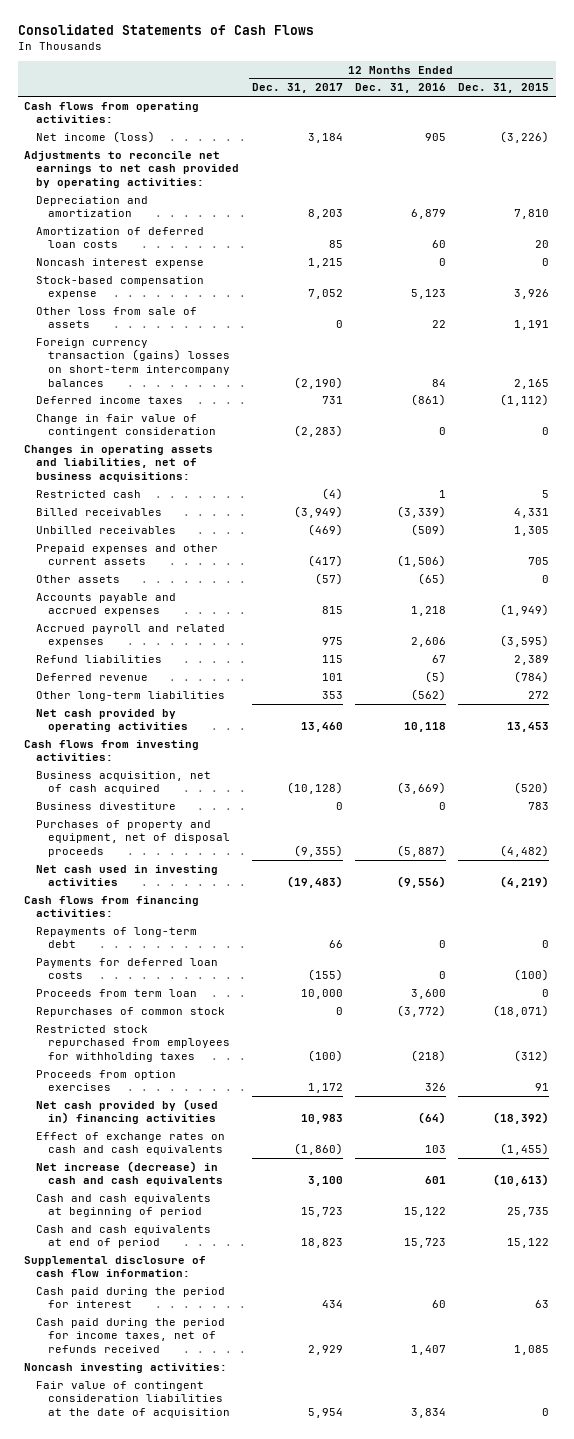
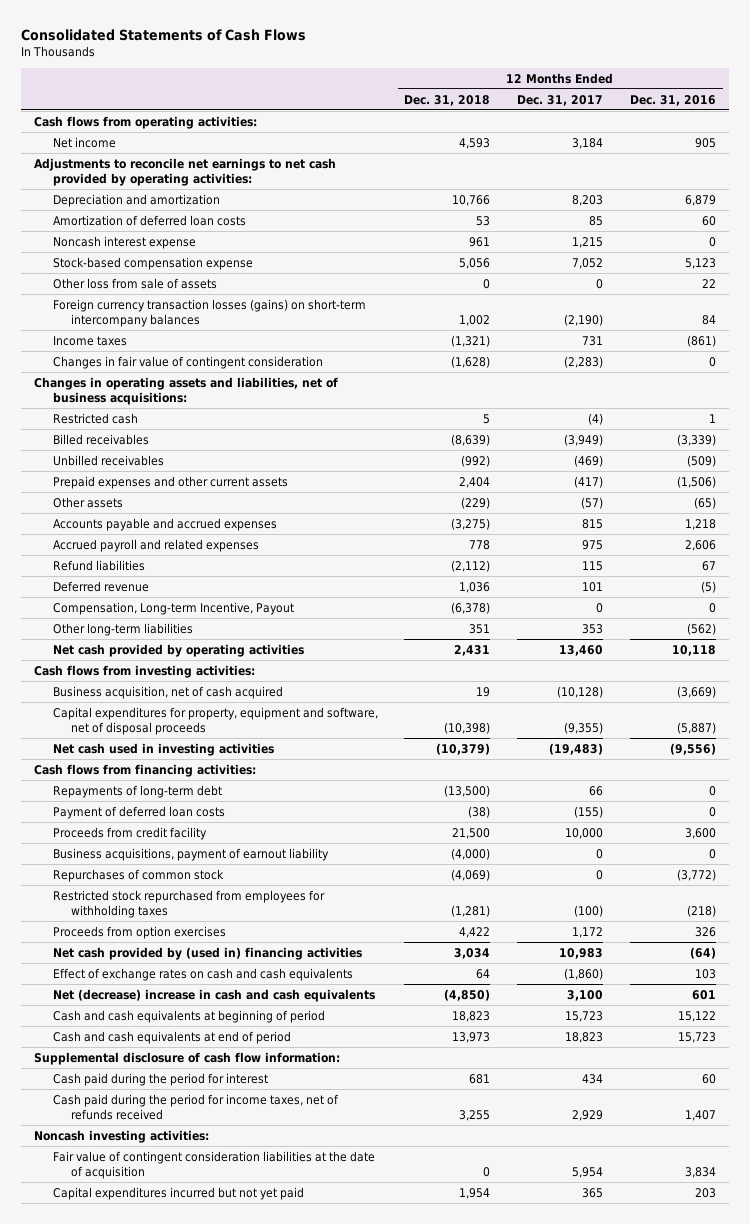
- | 12 Months Ended Dec. 31, 2017 | 12 Months Ended Dec. 31, 2016 | 12 Months Ended Dec. 31, 2015
+ | 12 Months Ended Dec. 31, 2018 | 12 Months Ended Dec. 31, 2017 | 12 Months Ended Dec. 31, 2016
- Net income (loss) | 3,184 | 905 | (3,226)
+ Net income | 4,593 | 3,184 | 905
- Foreign currency transaction (gains) losses on short-term intercompany balances | (2,190) | 84 | 2,165
- Deferred income taxes | 731 | (861) | (1,112)
- Change in fair value of contingent consideration | (2,283) | 0 | 0
+ Foreign currency transaction losses (gains) on short-term intercompany balances | 1,002 | (2,190) | 84
+ Income taxes | (1,321) | 731 | (861)
+ Changes in fair value of contingent consideration | (1,628) | (2,283) | 0
+ Compensation, Long-term Incentive, Payout | (6,378) | 0 | 0
- Business divestiture | 0 | 0 | 783
- Purchases of property and equipment, net of disposal proceeds | (9,355) | (5,887) | (4,482)
+ Capital expenditures for property, equipment and software, net of disposal proceeds | (10,398) | (9,355) | (5,887)
- Payments for deferred loan costs | (155) | 0 | (100)
- Proceeds from term loan | 10,000 | 3,600 | 0
+ Payment of deferred loan costs | (38) | (155) | 0
+ Proceeds from credit facility | 21,500 | 10,000 | 3,600
+ Business acquisitions, payment of earnout liability | (4,000) | 0 | 0
- Net increase (decrease) in cash and cash equivalents | 3,100 | 601 | (10,613)
+ Net (decrease) increase in cash and cash equivalents | (4,850) | 3,100 | 601
+ Capital expenditures incurred but not yet paid | 1,954 | 365 | 203

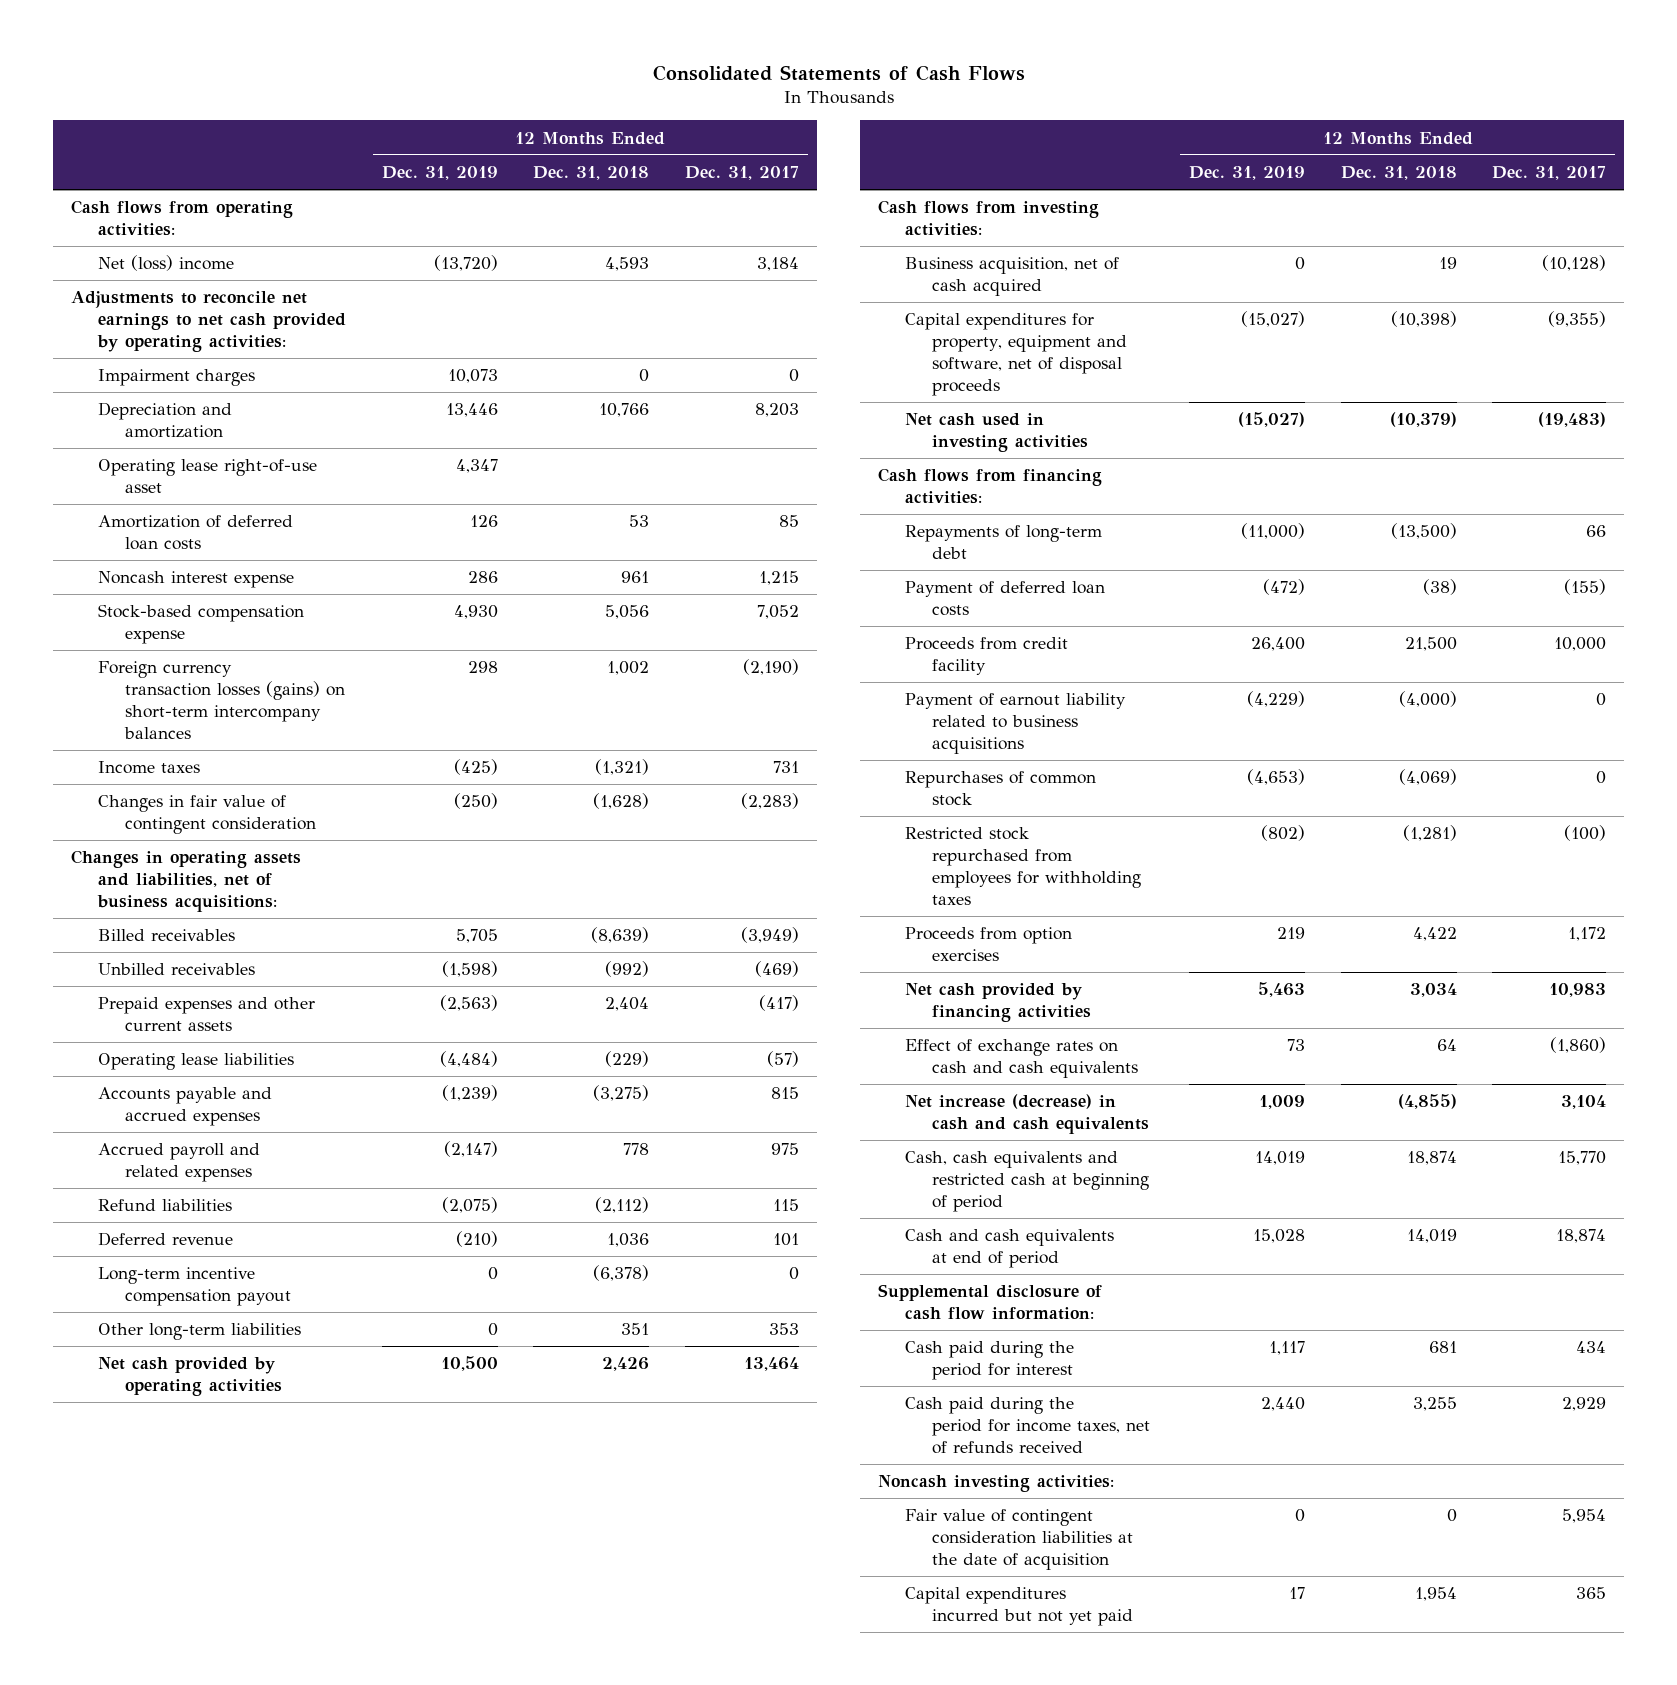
- | 12 Months Ended Dec. 31, 2018 | 12 Months Ended Dec. 31, 2017 | 12 Months Ended Dec. 31, 2016
+ | 12 Months Ended Dec. 31, 2019 | 12 Months Ended Dec. 31, 2018 | 12 Months Ended Dec. 31, 2017
- Net income | 4,593 | 3,184 | 905
+ Net (loss) income | (13,720) | 4,593 | 3,184
+ Impairment charges | 10,073 | 0 | 0
+ Operating lease right-of-use asset | 4,347 | |
- Other loss from sale of assets | 0 | 0 | 22
- Restricted cash | 5 | (4) | 1
- Other assets | (229) | (57) | (65)
+ Operating lease liabilities | (4,484) | (229) | (57)
- Compensation, Long-term Incentive, Payout | (6,378) | 0 | 0
+ Long-term incentive compensation payout | 0 | (6,378) | 0
- Net cash provided by operating activities | 2,431 | 13,460 | 10,118
+ Net cash provided by operating activities | 10,500 | 2,426 | 13,464
- Business acquisitions, payment of earnout liability | (4,000) | 0 | 0
+ Payment of earnout liability related to business acquisitions | (4,229) | (4,000) | 0
- Net cash provided by (used in) financing activities | 3,034 | 10,983 | (64)
+ Net cash provided by financing activities | 5,463 | 3,034 | 10,983
- Net (decrease) increase in cash and cash equivalents | (4,850) | 3,100 | 601
- Cash and cash equivalents at beginning of period | 18,823 | 15,723 | 15,122
- Cash and cash equivalents at end of period | 13,973 | 18,823 | 15,723
+ Net increase (decrease) in cash and cash equivalents | 1,009 | (4,855) | 3,104
+ Cash, cash equivalents and restricted cash at beginning of period | 14,019 | 18,874 | 15,770
+ Cash and cash equivalents at end of period | 15,028 | 14,019 | 18,874

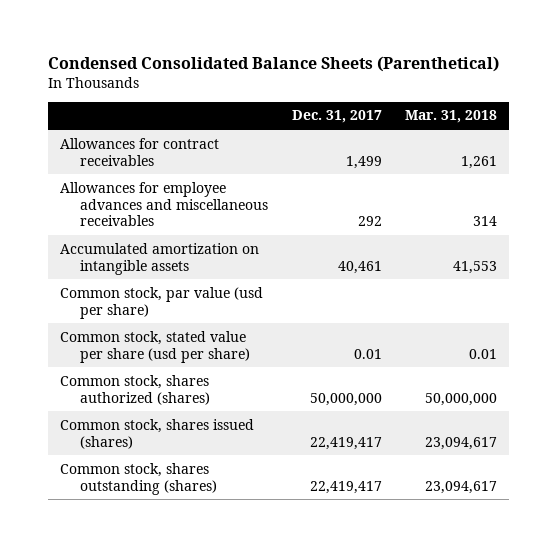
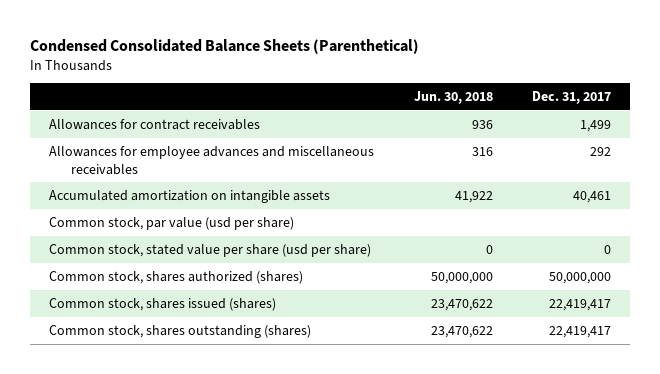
- | Dec. 31, 2017 | Mar. 31, 2018
+ | Jun. 30, 2018 | Dec. 31, 2017
- Common stock, stated value per share (usd per share) | 0.01 | 0.01
+ Common stock, stated value per share (usd per share) | 0 | 0

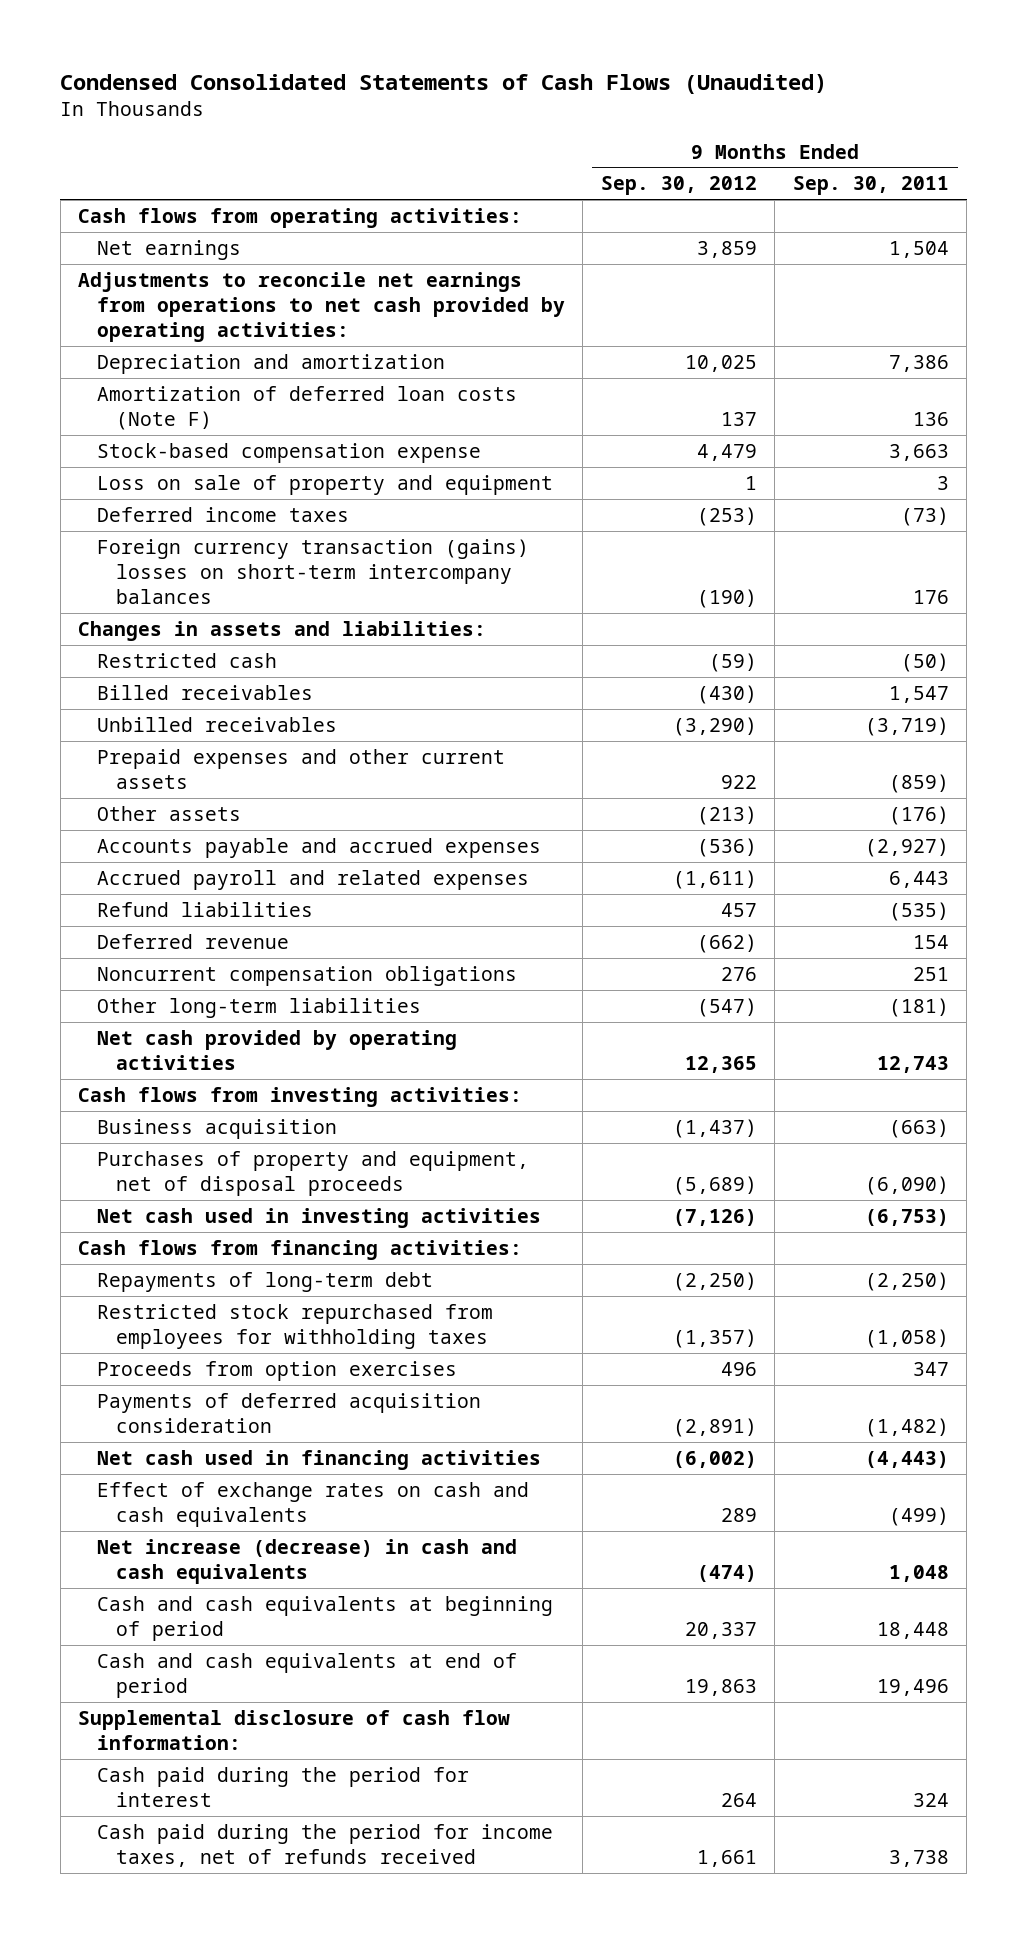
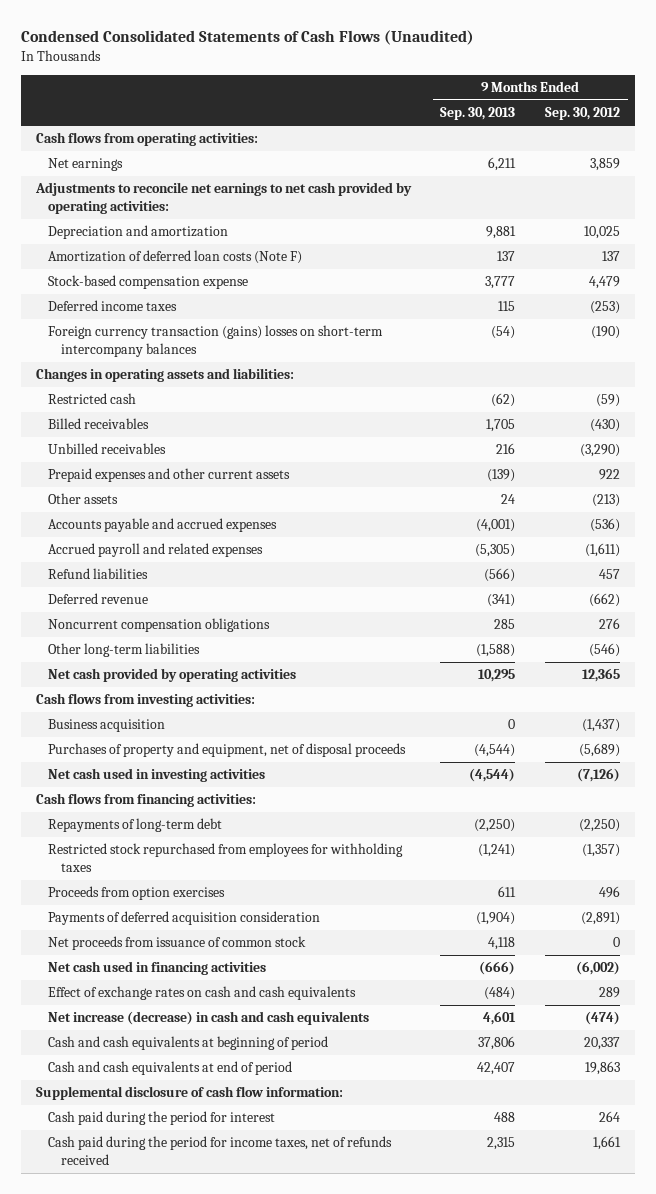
- | 9 Months Ended Sep. 30, 2012 | 9 Months Ended Sep. 30, 2011
+ | 9 Months Ended Sep. 30, 2013 | 9 Months Ended Sep. 30, 2012
- Adjustments to reconcile net earnings from operations to net cash provided by operating activities:
+ Adjustments to reconcile net earnings to net cash provided by operating activities:
- Loss on sale of property and equipment | 1 | 3
- Changes in assets and liabilities:
+ Changes in operating assets and liabilities:
- Other long-term liabilities | (547) | (181)
+ Other long-term liabilities | (1,588) | (546)
+ Net proceeds from issuance of common stock | 4,118 | 0

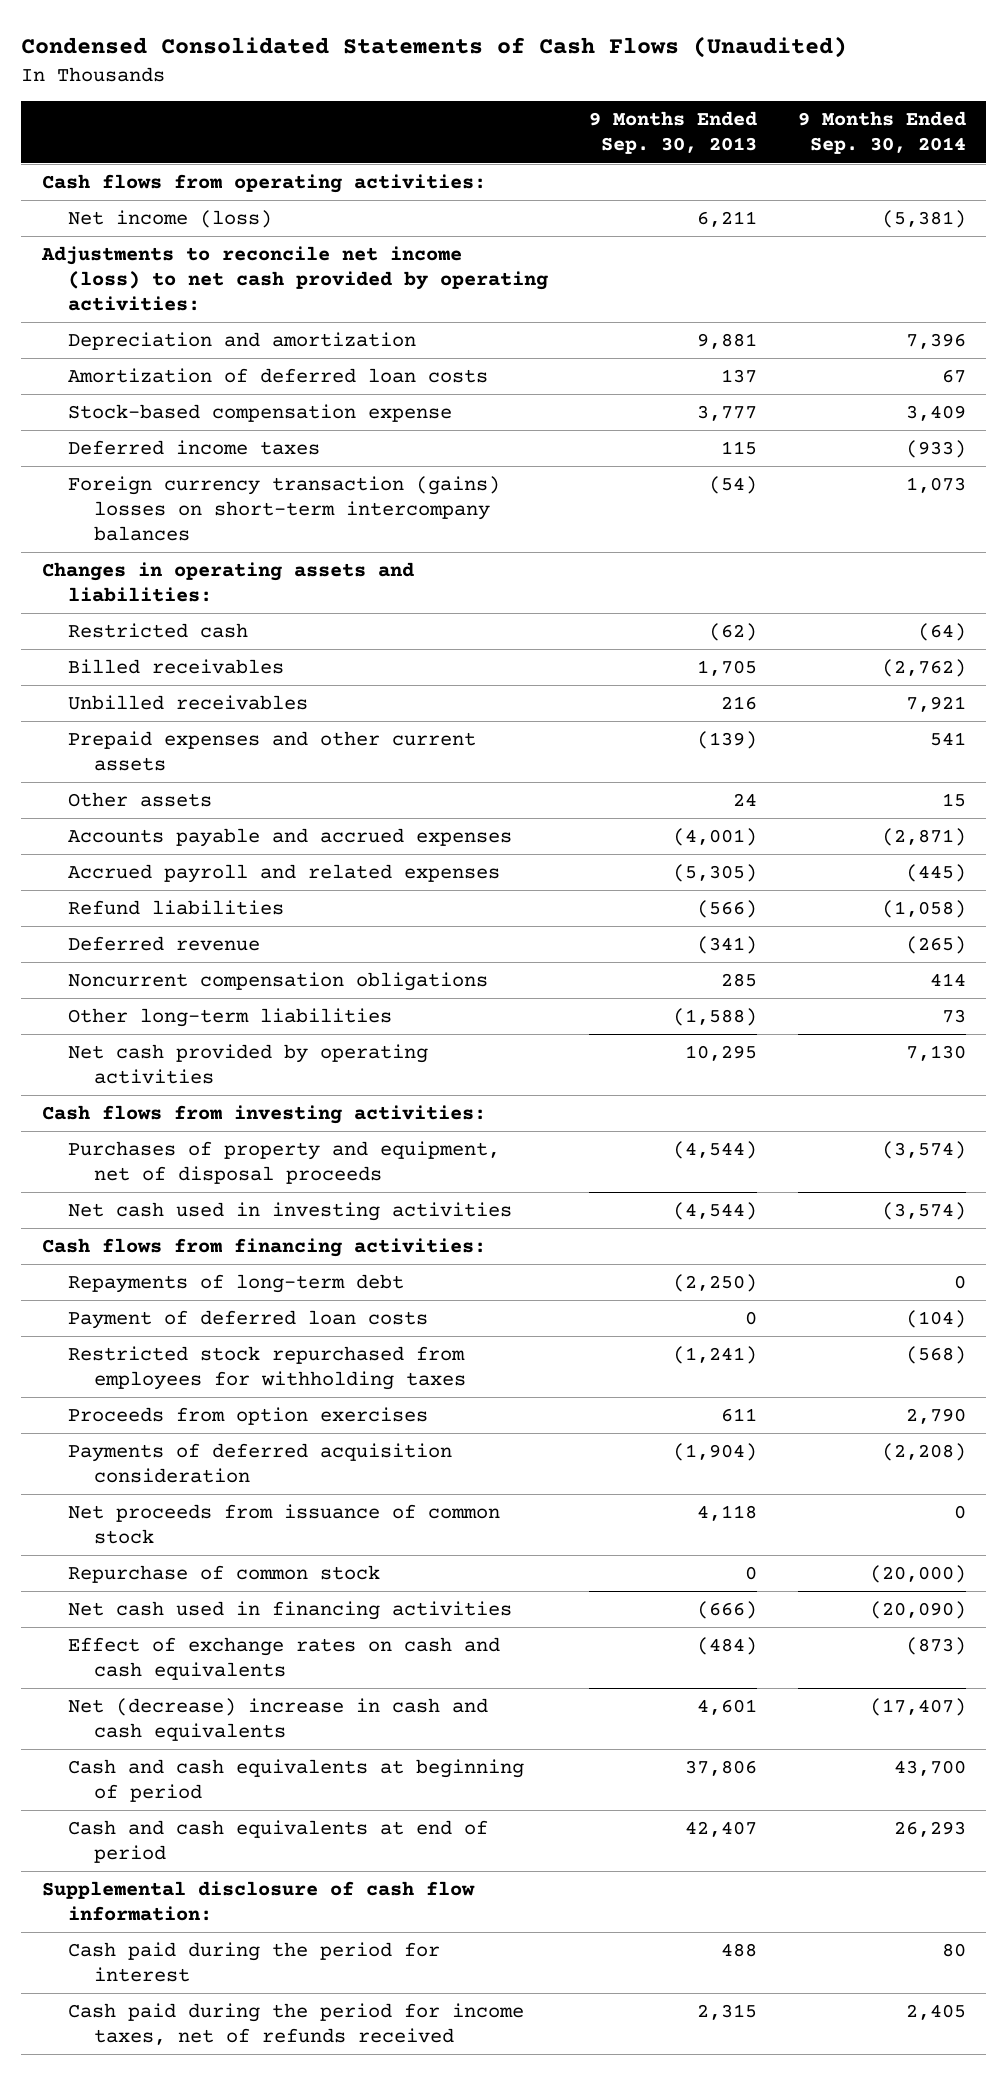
- | 9 Months Ended Sep. 30, 2013 | 9 Months Ended Sep. 30, 2012
+ | 9 Months Ended Sep. 30, 2013 | 9 Months Ended Sep. 30, 2014
- Net earnings | 6,211 | 3,859
- Adjustments to reconcile net earnings to net cash provided by operating activities:
+ Net income (loss) | 6,211 | (5,381)
+ Adjustments to reconcile net income (loss) to net cash provided by operating activities:
- Amortization of deferred loan costs (Note F) | 137 | 137
+ Amortization of deferred loan costs | 137 | 67
- Business acquisition | 0 | (1,437)
+ Payment of deferred loan costs | 0 | (104)
+ Repurchase of common stock | 0 | (20,000)
- Net increase (decrease) in cash and cash equivalents | 4,601 | (474)
+ Net (decrease) increase in cash and cash equivalents | 4,601 | (17,407)

